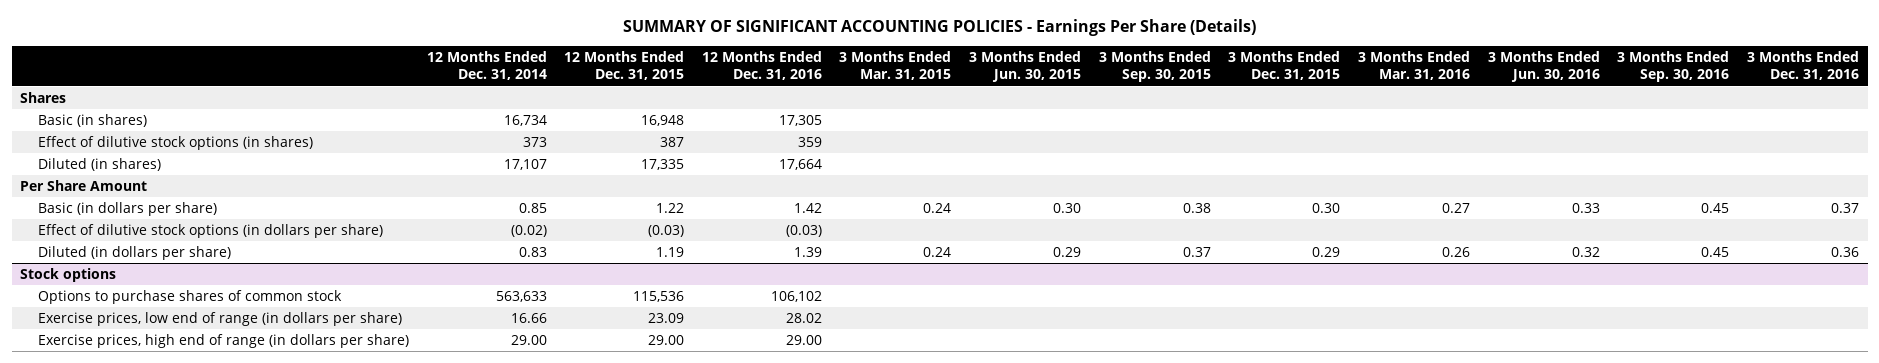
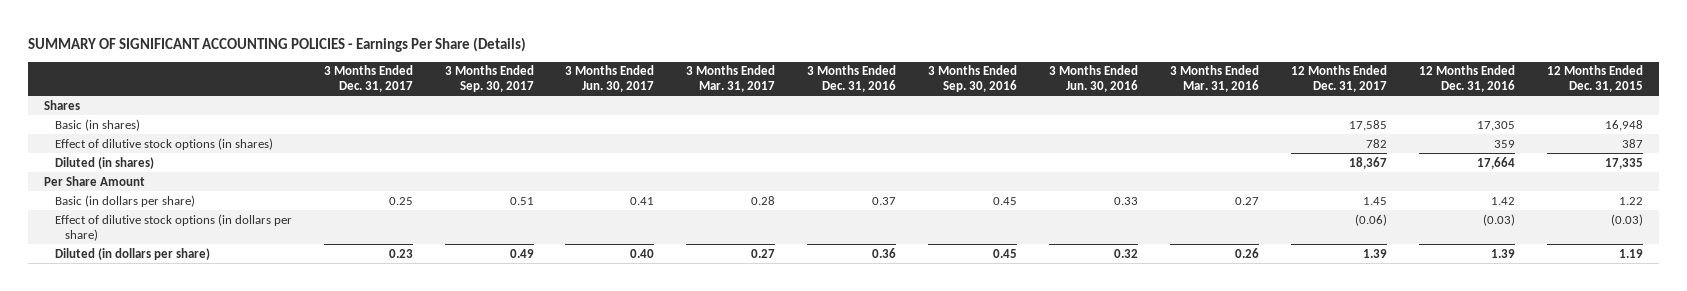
- | 12 Months Ended Dec. 31, 2014 | 12 Months Ended Dec. 31, 2015 | 12 Months Ended Dec. 31, 2016 | 3 Months Ended Mar. 31, 2015 | 3 Months Ended Jun. 30, 2015 | 3 Months Ended Sep. 30, 2015 | 3 Months Ended Dec. 31, 2015 | 3 Months Ended Mar. 31, 2016 | 3 Months Ended Jun. 30, 2016 | 3 Months Ended Sep. 30, 2016 | 3 Months Ended Dec. 31, 2016
+ | 3 Months Ended Dec. 31, 2017 | 3 Months Ended Sep. 30, 2017 | 3 Months Ended Jun. 30, 2017 | 3 Months Ended Mar. 31, 2017 | 3 Months Ended Dec. 31, 2016 | 3 Months Ended Sep. 30, 2016 | 3 Months Ended Jun. 30, 2016 | 3 Months Ended Mar. 31, 2016 | 12 Months Ended Dec. 31, 2017 | 12 Months Ended Dec. 31, 2016 | 12 Months Ended Dec. 31, 2015
- Stock options
- Options to purchase shares of common stock | 563,633 | 115,536 | 106,102 | | | | | | | |
- Exercise prices, low end of range (in dollars per share) | 16.66 | 23.09 | 28.02 | | | | | | | |
- Exercise prices, high end of range (in dollars per share) | 29.00 | 29.00 | 29.00 | | | | | | | |

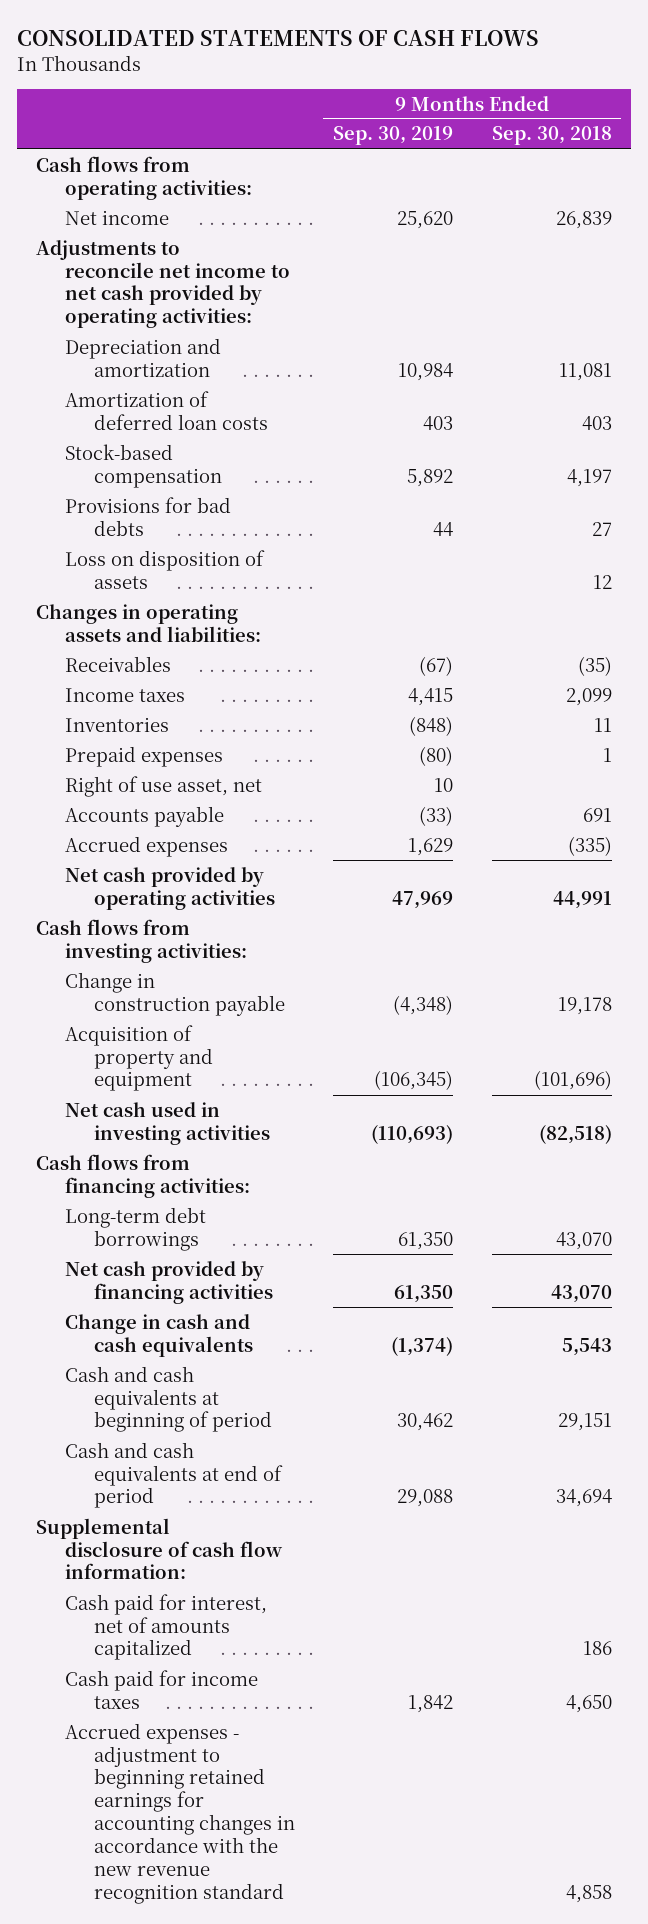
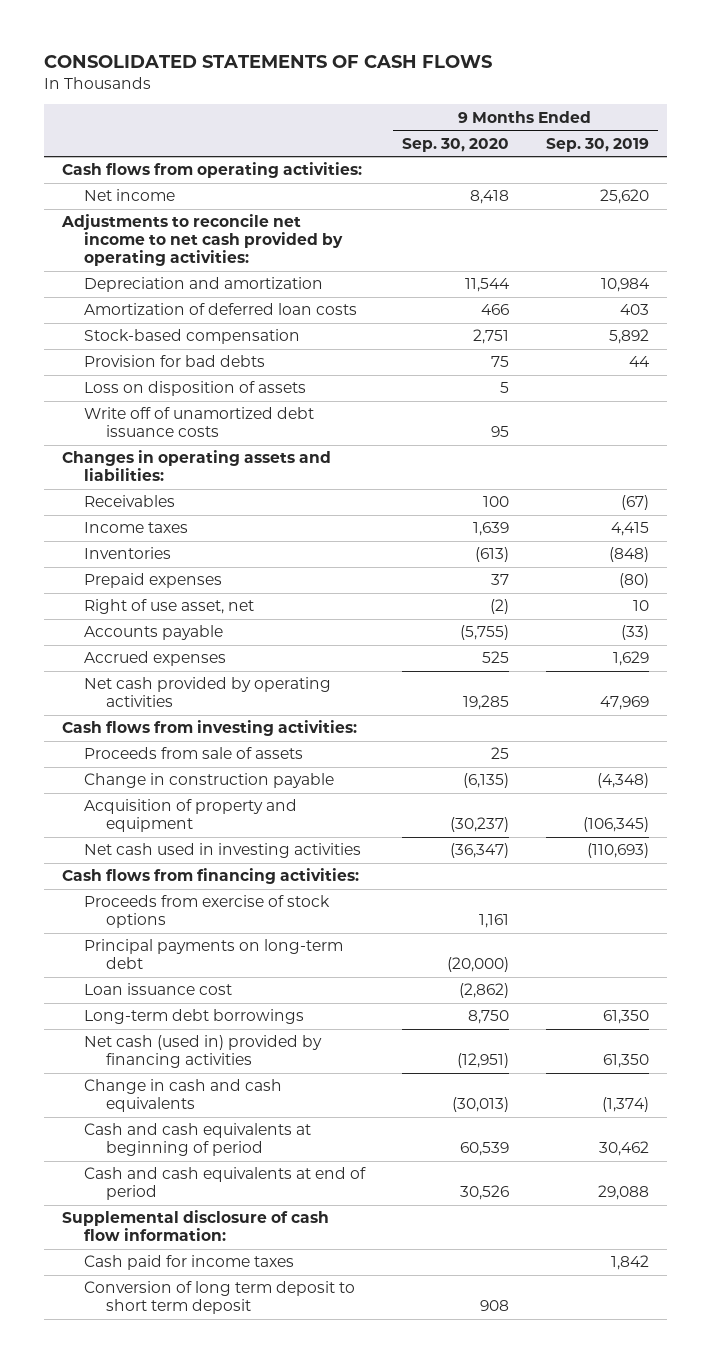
- | 9 Months Ended Sep. 30, 2019 | 9 Months Ended Sep. 30, 2018
+ | 9 Months Ended Sep. 30, 2020 | 9 Months Ended Sep. 30, 2019
- Provisions for bad debts | 44 | 27
+ Provision for bad debts | 75 | 44
+ Write off of unamortized debt issuance costs | 95 |
+ Proceeds from sale of assets | 25 |
+ Proceeds from exercise of stock options | 1,161 |
+ Principal payments on long-term debt | (20,000) |
+ Loan issuance cost | (2,862) |
- Net cash provided by financing activities | 61,350 | 43,070
+ Net cash (used in) provided by financing activities | (12,951) | 61,350
- Cash paid for interest, net of amounts capitalized | | 186
- Accrued expenses - adjustment to beginning retained earnings for accounting changes in accordance with the new revenue recognition standard | | 4,858
+ Conversion of long term deposit to short term deposit | 908 |

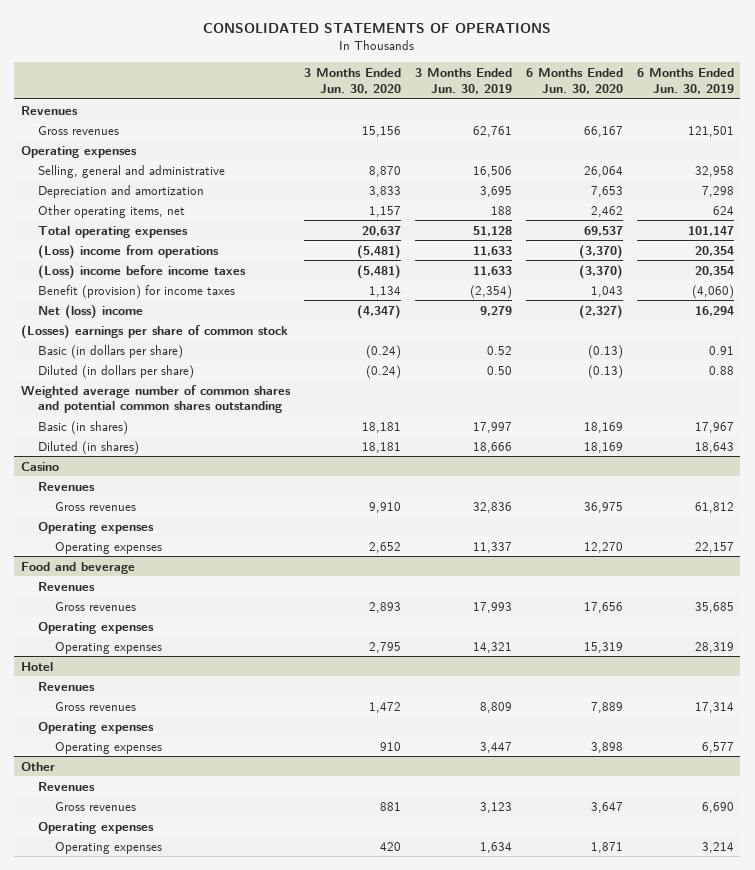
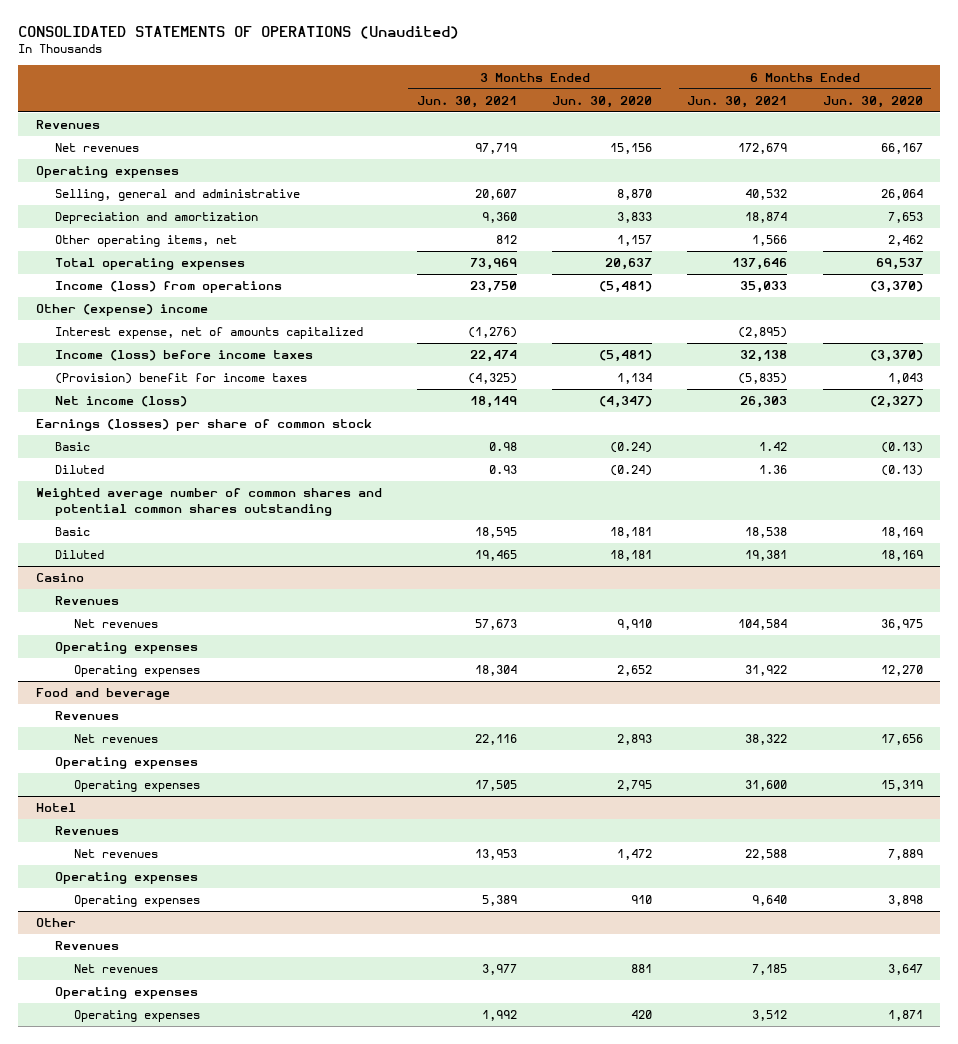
- CONSOLIDATED STATEMENTS OF OPERATIONS
+ CONSOLIDATED STATEMENTS OF OPERATIONS (Unaudited)
- | 3 Months Ended Jun. 30, 2020 | 3 Months Ended Jun. 30, 2019 | 6 Months Ended Jun. 30, 2020 | 6 Months Ended Jun. 30, 2019
+ | 3 Months Ended Jun. 30, 2021 | 3 Months Ended Jun. 30, 2020 | 6 Months Ended Jun. 30, 2021 | 6 Months Ended Jun. 30, 2020
- Gross revenues | 15,156 | 62,761 | 66,167 | 121,501
+ Net revenues | 97,719 | 15,156 | 172,679 | 66,167
- (Loss) income from operations | (5,481) | 11,633 | (3,370) | 20,354
- (Loss) income before income taxes | (5,481) | 11,633 | (3,370) | 20,354
- Benefit (provision) for income taxes | 1,134 | (2,354) | 1,043 | (4,060)
- Net (loss) income | (4,347) | 9,279 | (2,327) | 16,294
- (Losses) earnings per share of common stock
- Basic (in dollars per share) | (0.24) | 0.52 | (0.13) | 0.91
- Diluted (in dollars per share) | (0.24) | 0.50 | (0.13) | 0.88
+ Income (loss) from operations | 23,750 | (5,481) | 35,033 | (3,370)
+ Other (expense) income
+ Interest expense, net of amounts capitalized | (1,276) | | (2,895) |
+ Income (loss) before income taxes | 22,474 | (5,481) | 32,138 | (3,370)
+ (Provision) benefit for income taxes | (4,325) | 1,134 | (5,835) | 1,043
+ Net income (loss) | 18,149 | (4,347) | 26,303 | (2,327)
+ Earnings (losses) per share of common stock
+ Basic | 0.98 | (0.24) | 1.42 | (0.13)
+ Diluted | 0.93 | (0.24) | 1.36 | (0.13)
- Basic (in shares) | 18,181 | 17,997 | 18,169 | 17,967
- Diluted (in shares) | 18,181 | 18,666 | 18,169 | 18,643
+ Basic | 18,595 | 18,181 | 18,538 | 18,169
+ Diluted | 19,465 | 18,181 | 19,381 | 18,169
@ Casino
- Gross revenues | 9,910 | 32,836 | 36,975 | 61,812
+ Net revenues | 57,673 | 9,910 | 104,584 | 36,975
@ Food and beverage
- Gross revenues | 2,893 | 17,993 | 17,656 | 35,685
+ Net revenues | 22,116 | 2,893 | 38,322 | 17,656
@ Hotel
- Gross revenues | 1,472 | 8,809 | 7,889 | 17,314
+ Net revenues | 13,953 | 1,472 | 22,588 | 7,889
@ Other
- Gross revenues | 881 | 3,123 | 3,647 | 6,690
+ Net revenues | 3,977 | 881 | 7,185 | 3,647

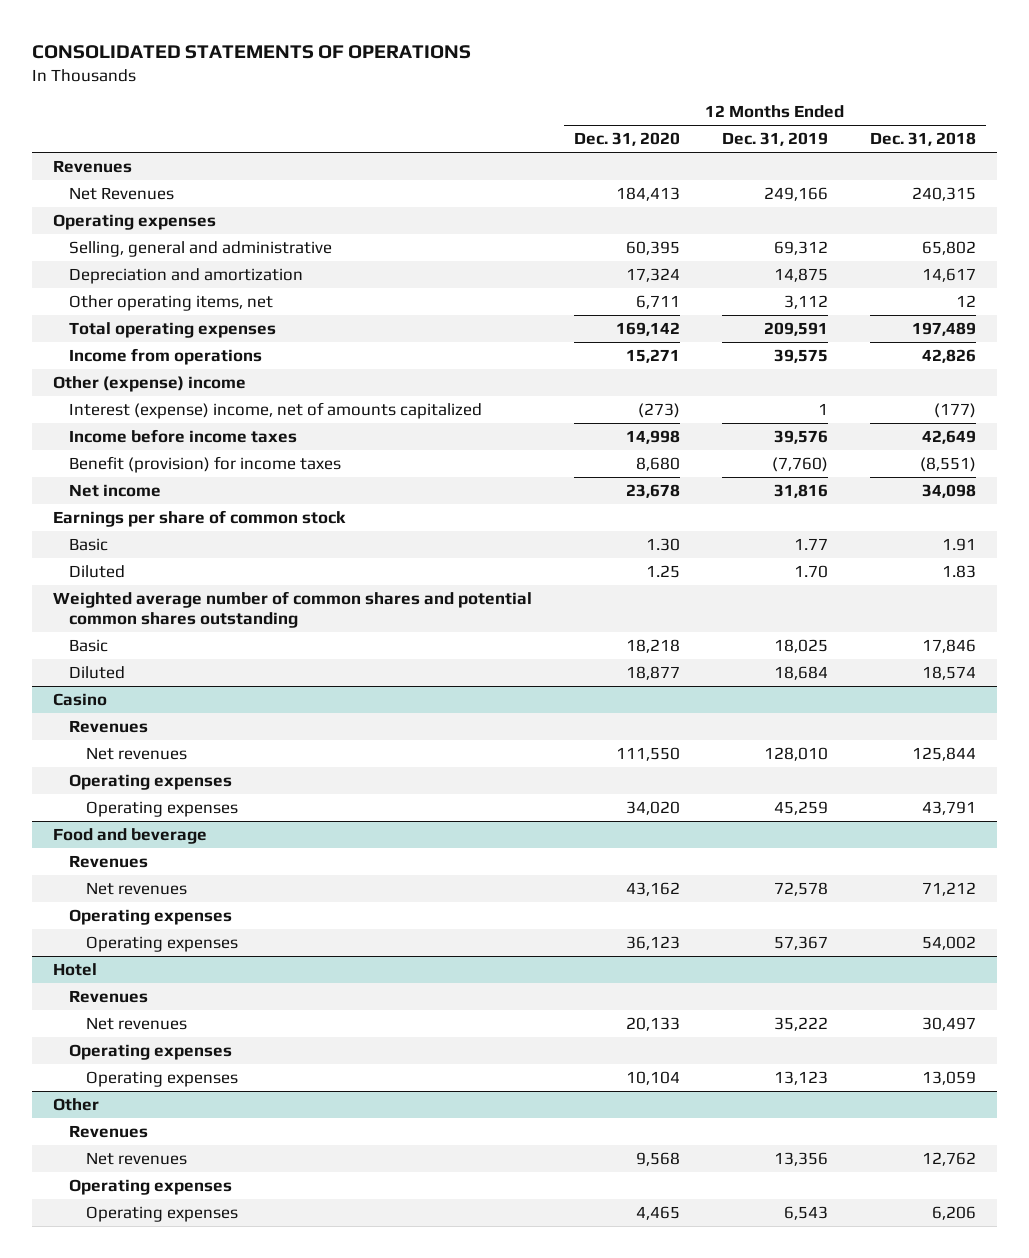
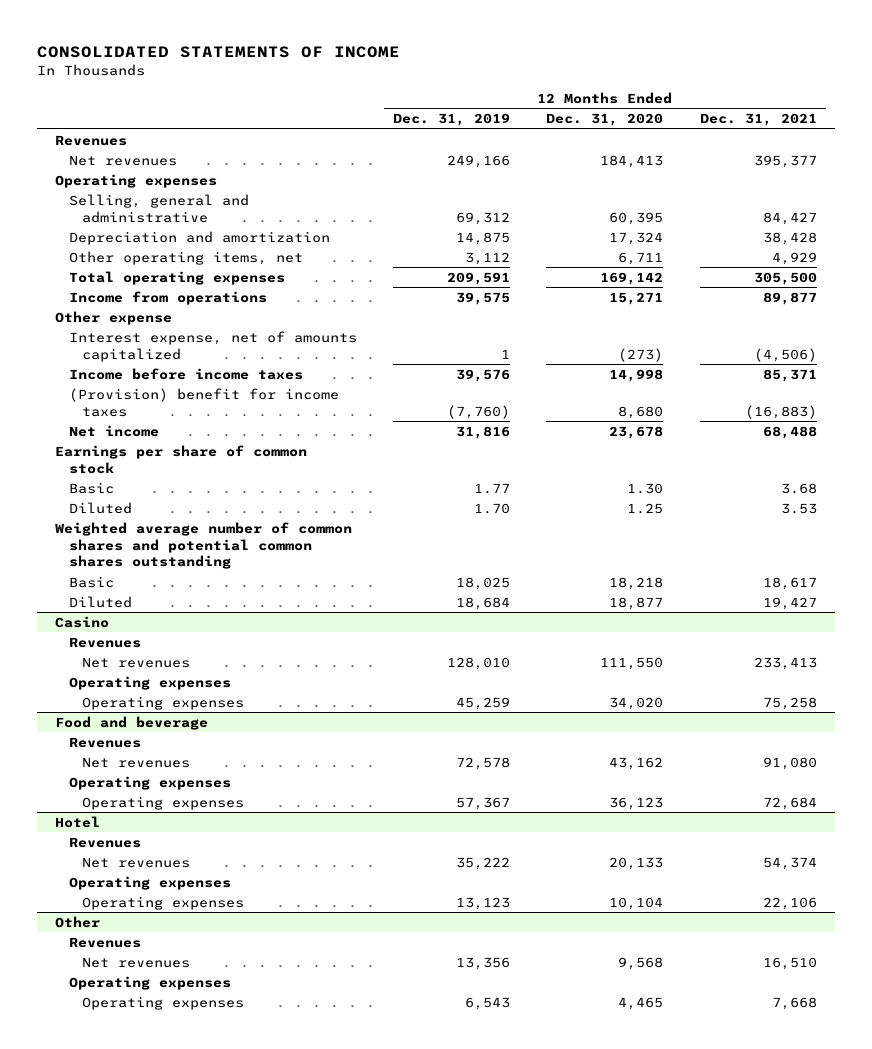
- CONSOLIDATED STATEMENTS OF OPERATIONS
+ CONSOLIDATED STATEMENTS OF INCOME
- | 12 Months Ended Dec. 31, 2020 | 12 Months Ended Dec. 31, 2019 | 12 Months Ended Dec. 31, 2018
+ | 12 Months Ended Dec. 31, 2019 | 12 Months Ended Dec. 31, 2020 | 12 Months Ended Dec. 31, 2021
- Net Revenues | 184,413 | 249,166 | 240,315
+ Net revenues | 249,166 | 184,413 | 395,377
- Other (expense) income
- Interest (expense) income, net of amounts capitalized | (273) | 1 | (177)
+ Other expense
+ Interest expense, net of amounts capitalized | 1 | (273) | (4,506)
- Benefit (provision) for income taxes | 8,680 | (7,760) | (8,551)
+ (Provision) benefit for income taxes | (7,760) | 8,680 | (16,883)

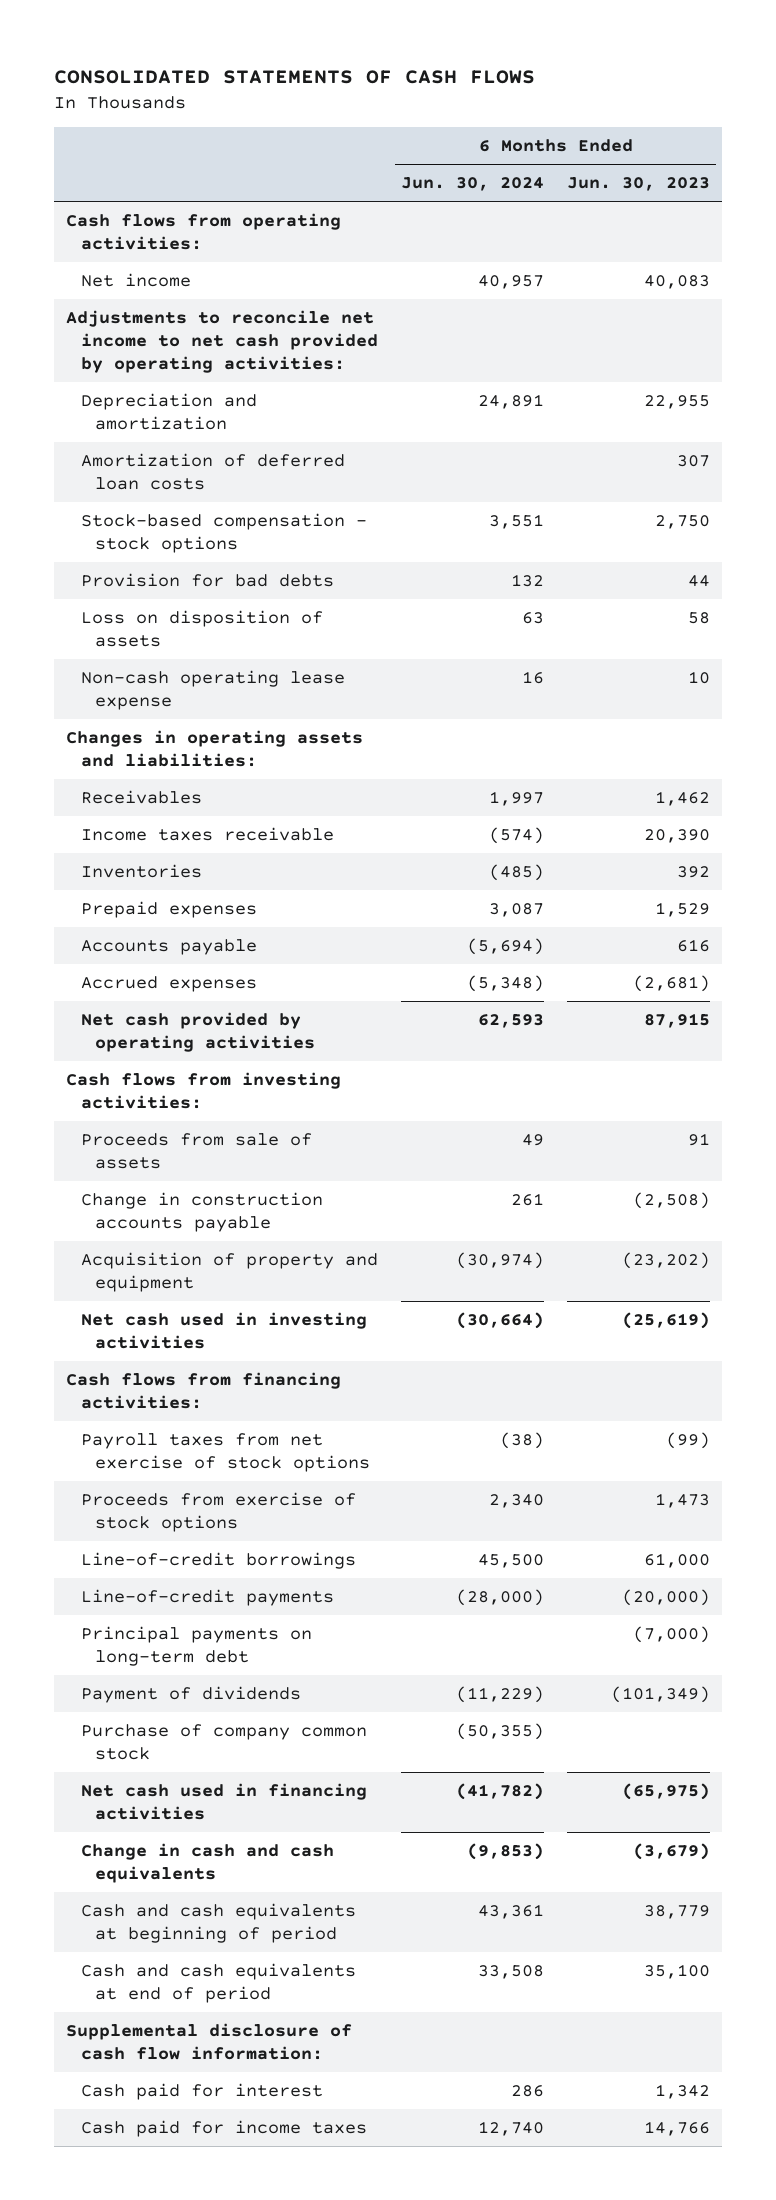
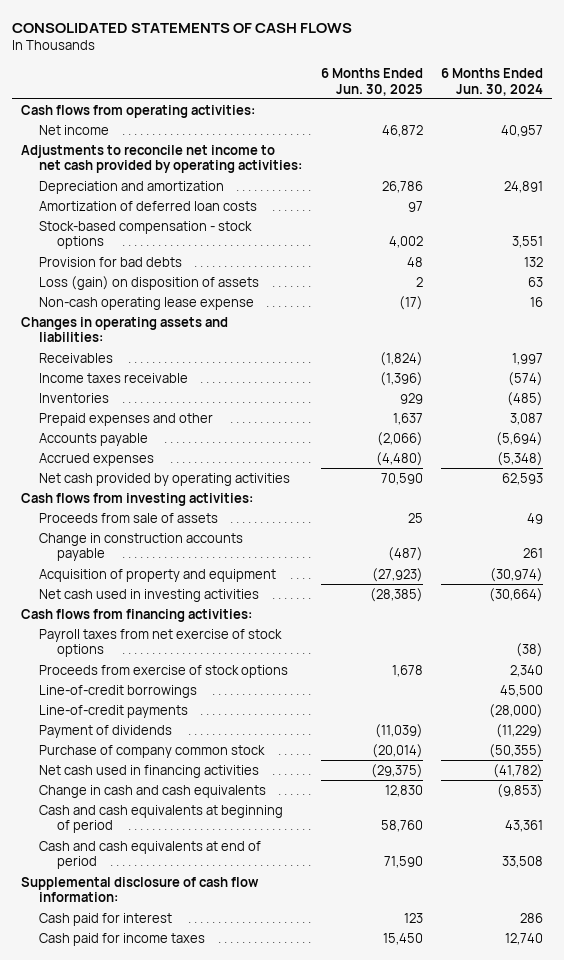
- | 6 Months Ended Jun. 30, 2024 | 6 Months Ended Jun. 30, 2023
+ | 6 Months Ended Jun. 30, 2025 | 6 Months Ended Jun. 30, 2024
- Loss on disposition of assets | 63 | 58
+ Loss (gain) on disposition of assets | 2 | 63
- Prepaid expenses | 3,087 | 1,529
+ Prepaid expenses and other | 1,637 | 3,087
- Principal payments on long-term debt | | (7,000)

